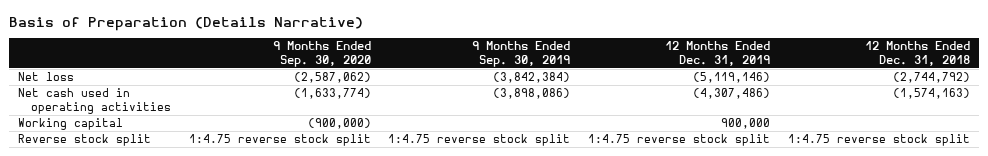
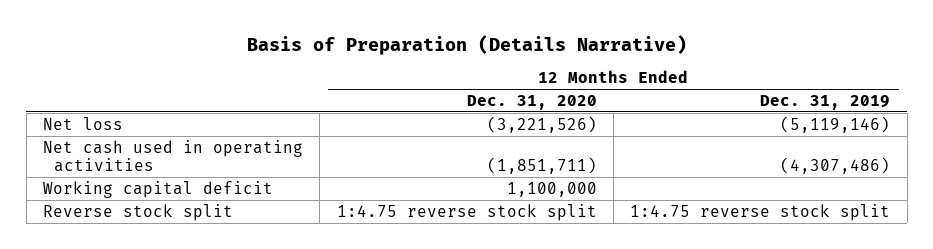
- | 9 Months Ended Sep. 30, 2020 | 9 Months Ended Sep. 30, 2019 | 12 Months Ended Dec. 31, 2019 | 12 Months Ended Dec. 31, 2018
+ | 12 Months Ended Dec. 31, 2020 | 12 Months Ended Dec. 31, 2019
- Working capital | (900,000) | | 900,000 |
+ Working capital deficit | 1,100,000 |

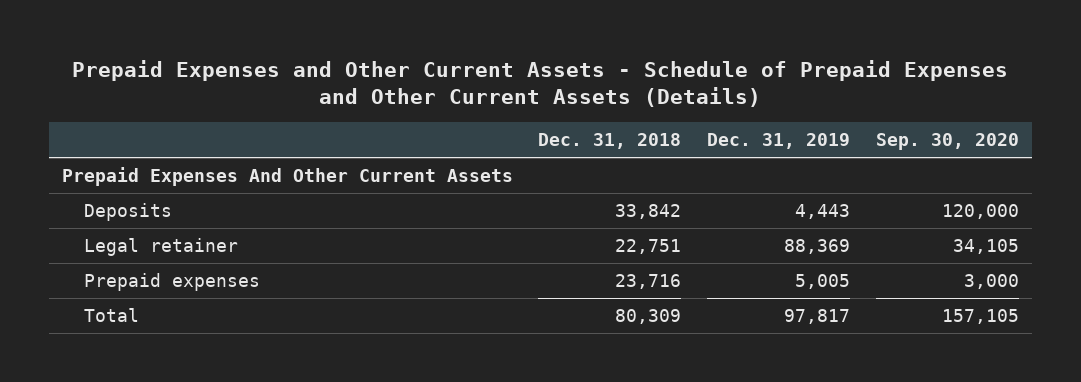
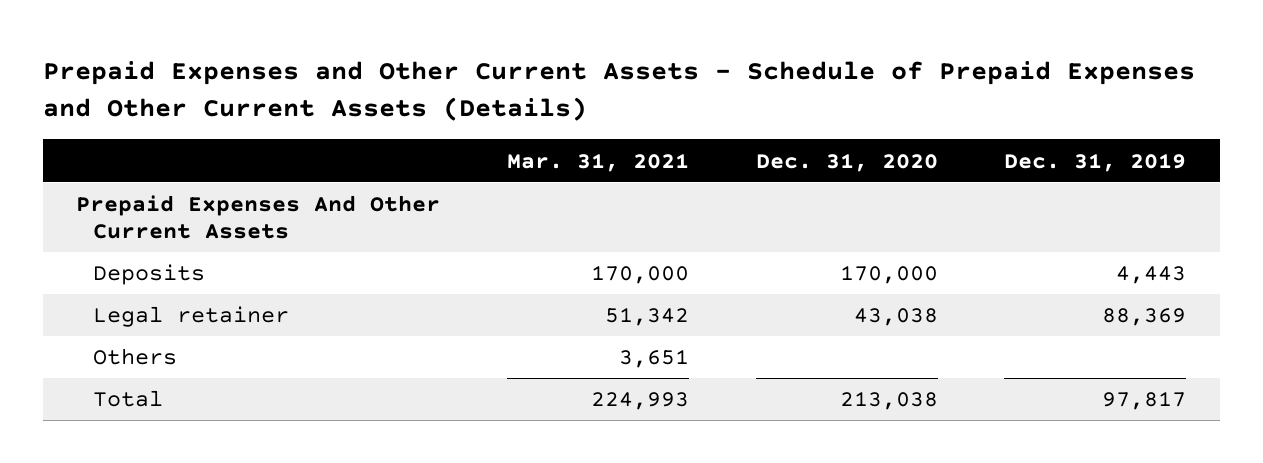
- | Dec. 31, 2018 | Dec. 31, 2019 | Sep. 30, 2020
+ | Mar. 31, 2021 | Dec. 31, 2020 | Dec. 31, 2019
- Prepaid expenses | 23,716 | 5,005 | 3,000
+ Others | 3,651 | |

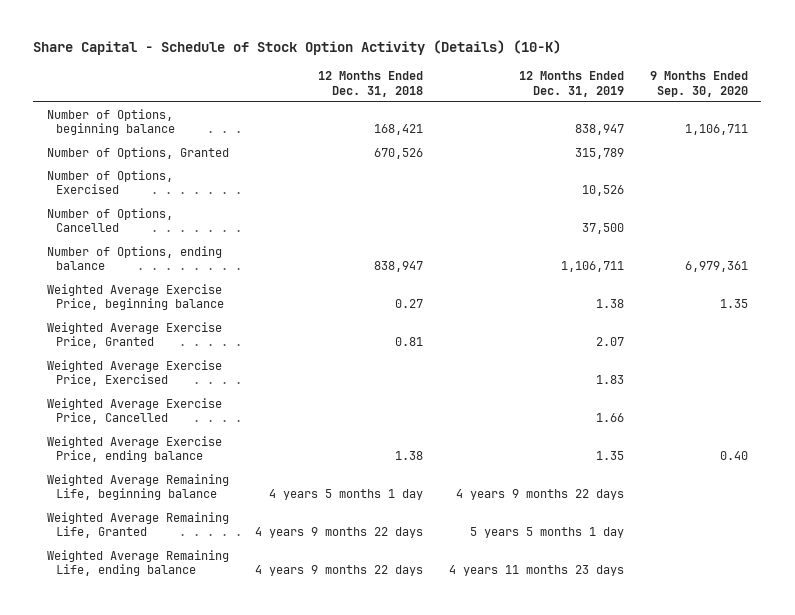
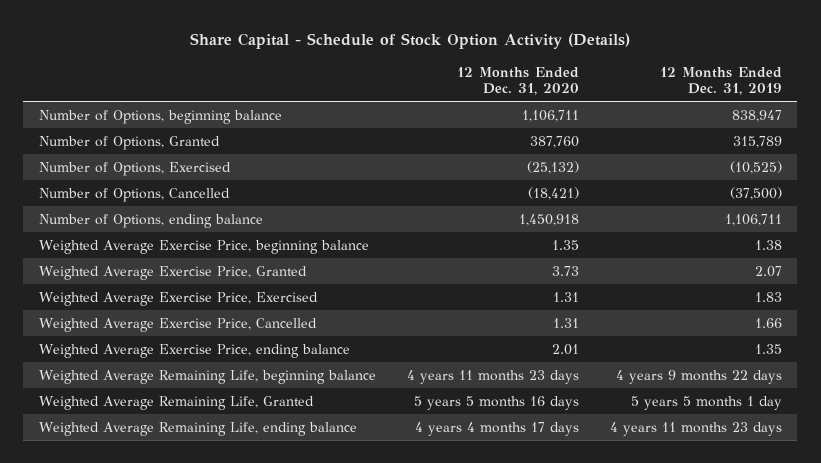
- Share Capital - Schedule of Stock Option Activity (Details) (10-K)
+ Share Capital - Schedule of Stock Option Activity (Details)
- | 12 Months Ended Dec. 31, 2018 | 12 Months Ended Dec. 31, 2019 | 9 Months Ended Sep. 30, 2020
+ | 12 Months Ended Dec. 31, 2020 | 12 Months Ended Dec. 31, 2019
- Number of Options, Exercised | | 10,526 |
- Number of Options, Cancelled | | 37,500 |
+ Number of Options, Exercised | (25,132) | (10,525)
+ Number of Options, Cancelled | (18,421) | (37,500)

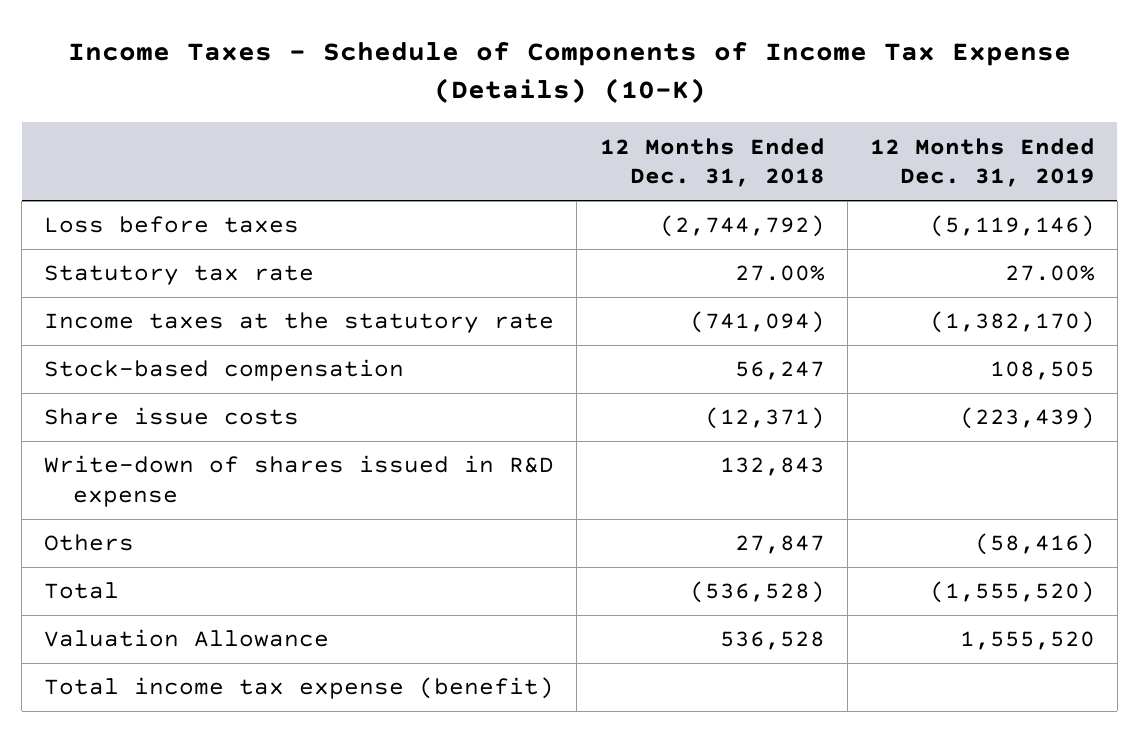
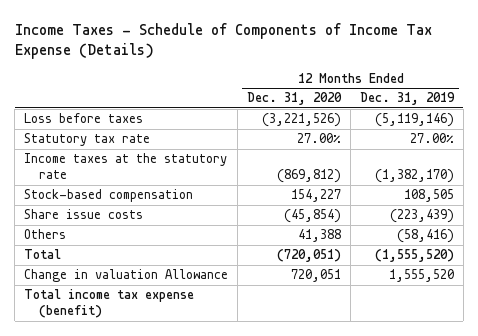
- Income Taxes - Schedule of Components of Income Tax Expense (Details) (10-K)
+ Income Taxes - Schedule of Components of Income Tax Expense (Details)
- | 12 Months Ended Dec. 31, 2018 | 12 Months Ended Dec. 31, 2019
+ | 12 Months Ended Dec. 31, 2020 | 12 Months Ended Dec. 31, 2019
- Write-down of shares issued in R&D expense | 132,843 |
- Valuation Allowance | 536,528 | 1,555,520
+ Change in valuation Allowance | 720,051 | 1,555,520

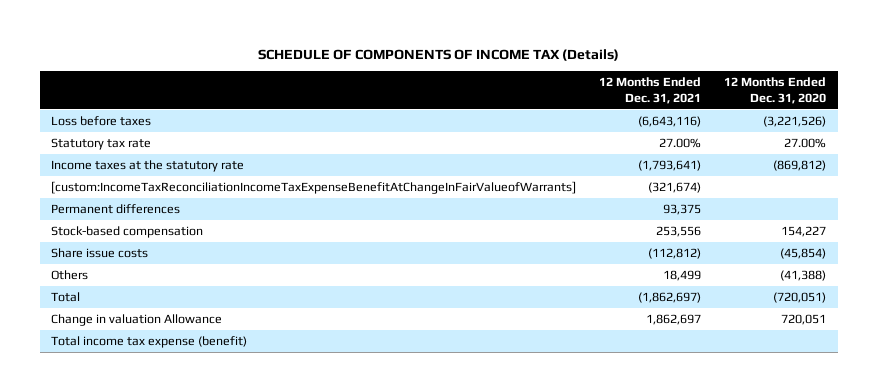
- Income Taxes - Schedule of Components of Income Tax Expense (Details)
+ SCHEDULE OF COMPONENTS OF INCOME TAX (Details)
- | 12 Months Ended Dec. 31, 2020 | 12 Months Ended Dec. 31, 2019
+ | 12 Months Ended Dec. 31, 2021 | 12 Months Ended Dec. 31, 2020
+ [custom:IncomeTaxReconciliationIncomeTaxExpenseBenefitAtChangeInFairValueofWarrants] | (321,674) |
+ Permanent differences | 93,375 |
- Others | 41,388 | (58,416)
+ Others | 18,499 | (41,388)

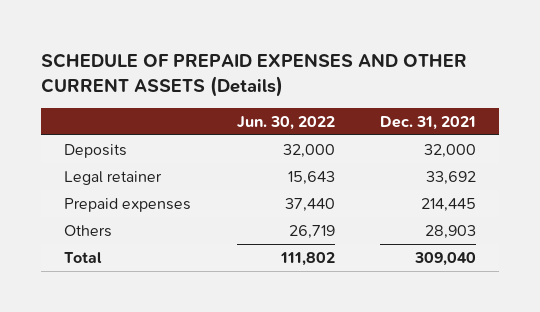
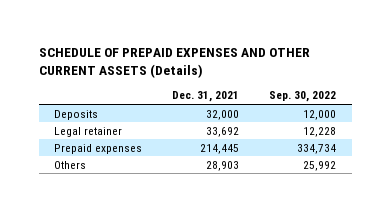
- | Jun. 30, 2022 | Dec. 31, 2021
+ | Dec. 31, 2021 | Sep. 30, 2022
- Total | 111,802 | 309,040

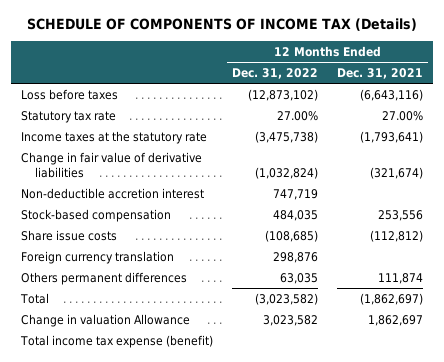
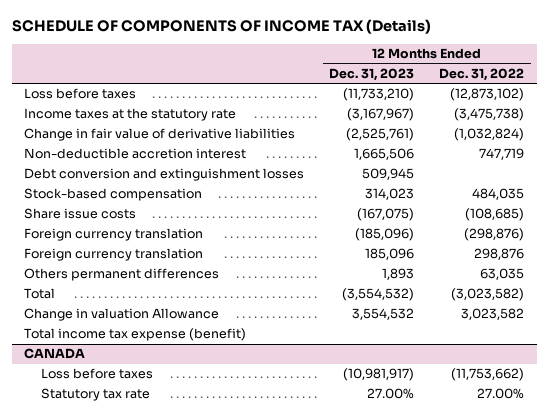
- | 12 Months Ended Dec. 31, 2022 | 12 Months Ended Dec. 31, 2021
+ | 12 Months Ended Dec. 31, 2023 | 12 Months Ended Dec. 31, 2022
- Statutory tax rate | 27.00% | 27.00%
+ Debt conversion and extinguishment losses | 509,945 |
+ Foreign currency translation | (185,096) | (298,876)
+ CANADA
+ Loss before taxes | (10,981,917) | (11,753,662)
+ Statutory tax rate | 27.00% | 27.00%

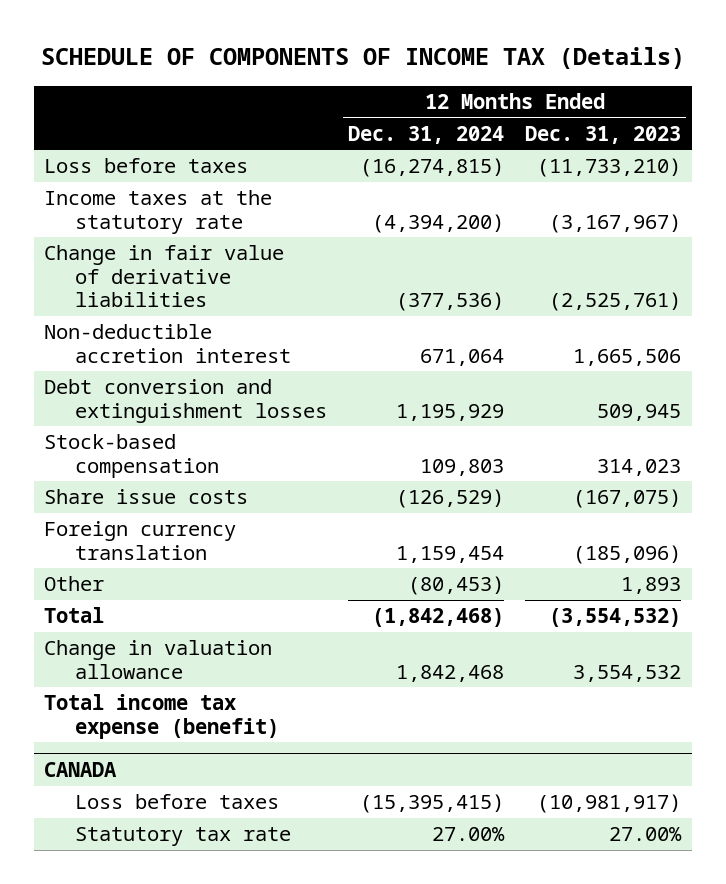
- | 12 Months Ended Dec. 31, 2023 | 12 Months Ended Dec. 31, 2022
+ | 12 Months Ended Dec. 31, 2024 | 12 Months Ended Dec. 31, 2023
- Foreign currency translation | 185,096 | 298,876
- Others permanent differences | 1,893 | 63,035
+ Other | (80,453) | 1,893
- Change in valuation Allowance | 3,554,532 | 3,023,582
+ Change in valuation allowance | 1,842,468 | 3,554,532

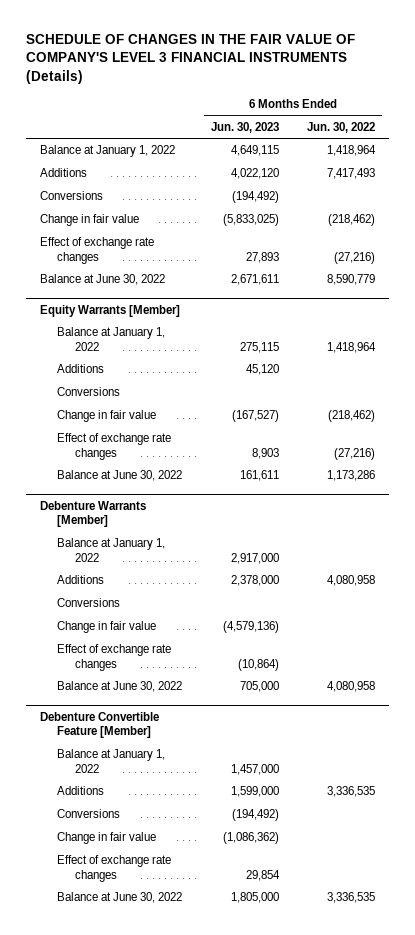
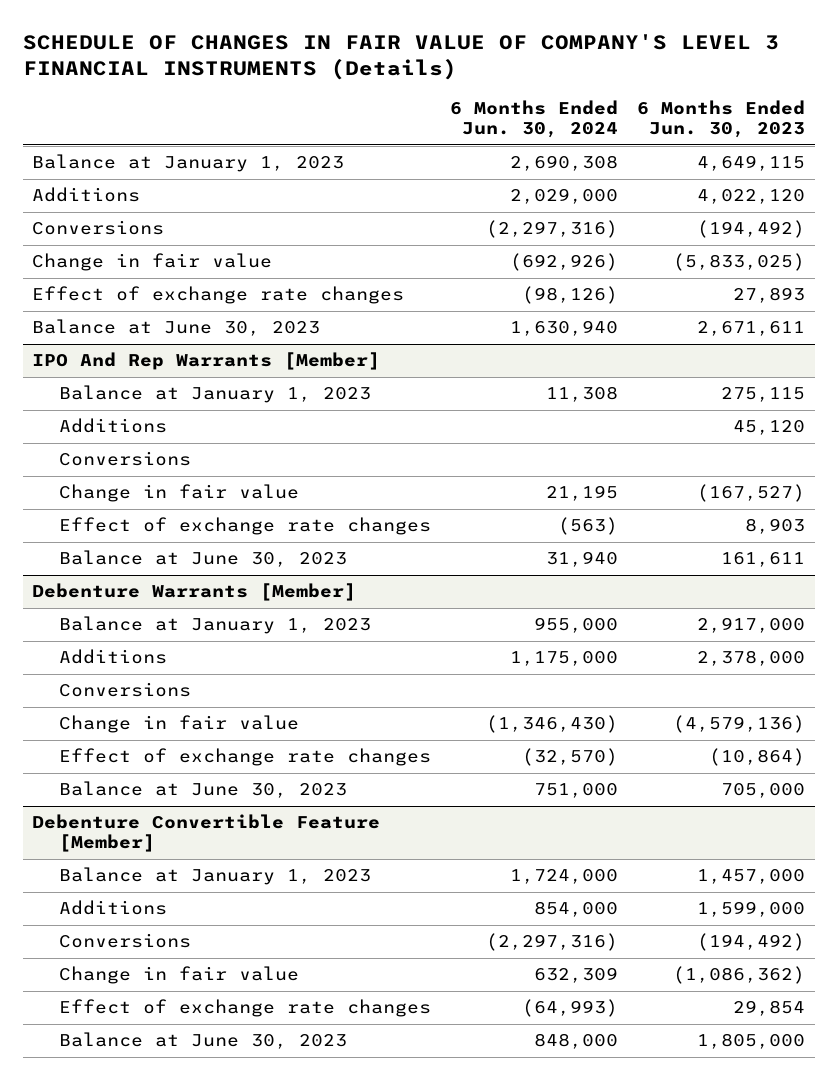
- SCHEDULE OF CHANGES IN THE FAIR VALUE OF COMPANY'S LEVEL 3 FINANCIAL INSTRUMENTS (Details)
+ SCHEDULE OF CHANGES IN FAIR VALUE OF COMPANY'S LEVEL 3 FINANCIAL INSTRUMENTS (Details)
- | 6 Months Ended Jun. 30, 2023 | 6 Months Ended Jun. 30, 2022
+ | 6 Months Ended Jun. 30, 2024 | 6 Months Ended Jun. 30, 2023
- Balance at January 1, 2022 | 4,649,115 | 1,418,964
+ Balance at January 1, 2023 | 2,690,308 | 4,649,115
- Balance at June 30, 2022 | 2,671,611 | 8,590,779
- Equity Warrants [Member]
- Balance at January 1, 2022 | 275,115 | 1,418,964
+ Balance at June 30, 2023 | 1,630,940 | 2,671,611
+ IPO And Rep Warrants [Member]
+ Balance at January 1, 2023 | 11,308 | 275,115
- Balance at June 30, 2022 | 161,611 | 1,173,286
+ Balance at June 30, 2023 | 31,940 | 161,611
@ Debenture Warrants [Member]
- Balance at January 1, 2022 | 2,917,000 |
+ Balance at January 1, 2023 | 955,000 | 2,917,000
- Balance at June 30, 2022 | 705,000 | 4,080,958
+ Balance at June 30, 2023 | 751,000 | 705,000
@ Debenture Convertible Feature [Member]
- Balance at January 1, 2022 | 1,457,000 |
+ Balance at January 1, 2023 | 1,724,000 | 1,457,000
- Balance at June 30, 2022 | 1,805,000 | 3,336,535
+ Balance at June 30, 2023 | 848,000 | 1,805,000

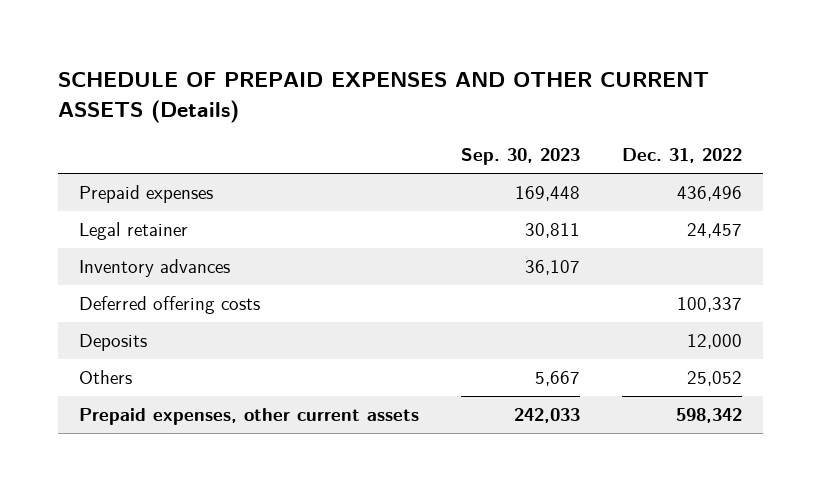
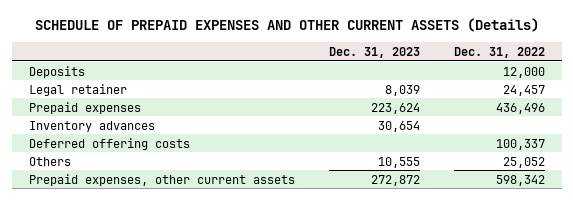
- | Sep. 30, 2023 | Dec. 31, 2022
+ | Dec. 31, 2023 | Dec. 31, 2022
moved up: Deposits | | 12,000
moved down: Prepaid expenses | 223,624 | 436,496

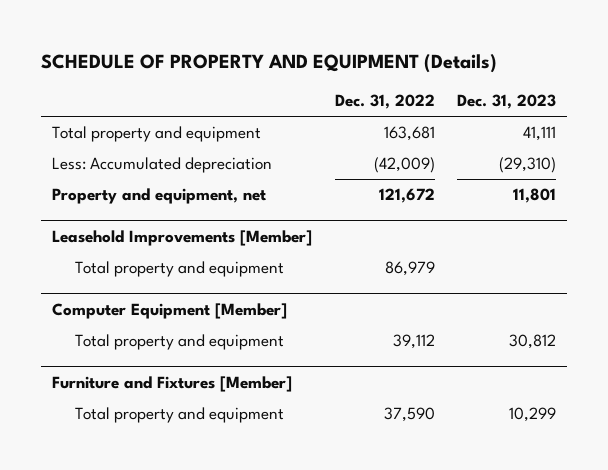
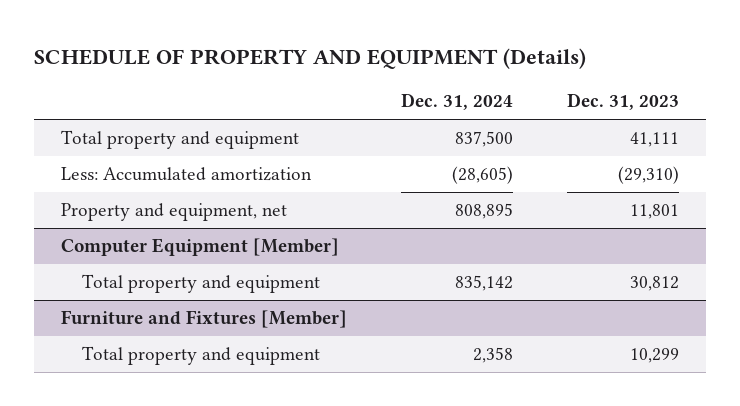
- | Dec. 31, 2022 | Dec. 31, 2023
+ | Dec. 31, 2024 | Dec. 31, 2023
- Less: Accumulated depreciation | (42,009) | (29,310)
+ Less: Accumulated amortization | (28,605) | (29,310)
- Leasehold Improvements [Member]
- Total property and equipment | 86,979 |

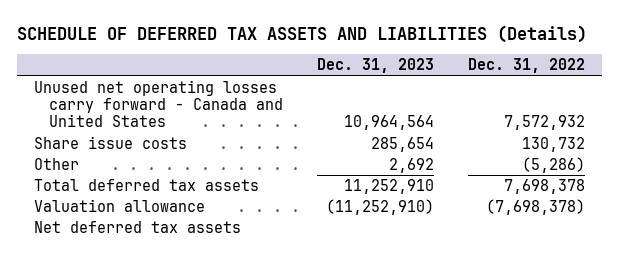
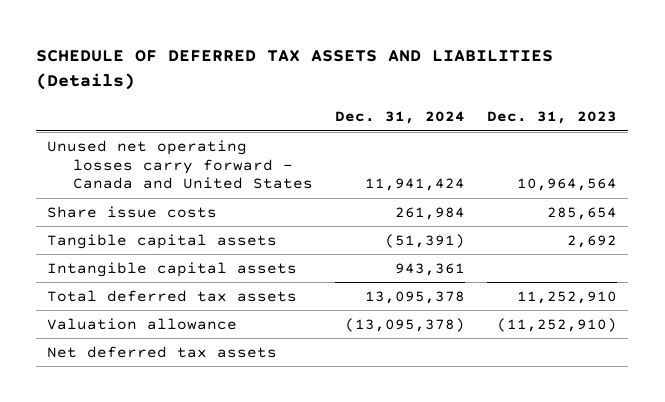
- | Dec. 31, 2023 | Dec. 31, 2022
+ | Dec. 31, 2024 | Dec. 31, 2023
- Other | 2,692 | (5,286)
+ Tangible capital assets | (51,391) | 2,692
+ Intangible capital assets | 943,361 |

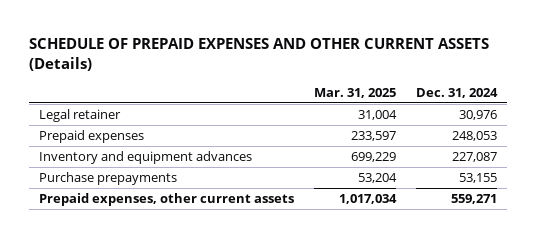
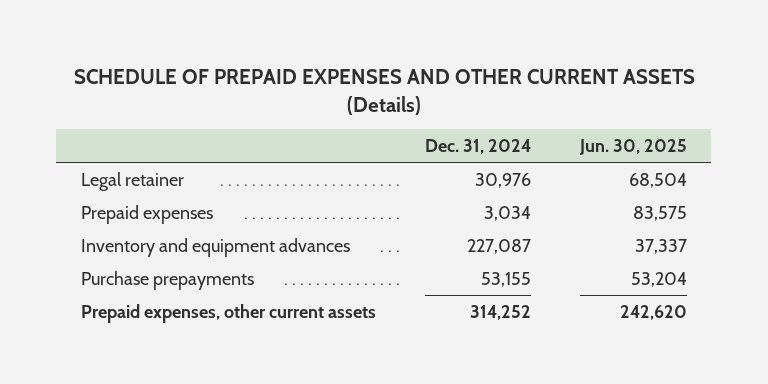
- | Mar. 31, 2025 | Dec. 31, 2024
+ | Dec. 31, 2024 | Jun. 30, 2025
- Prepaid expenses | 233,597 | 248,053
+ Prepaid expenses | 3,034 | 83,575
- Prepaid expenses, other current assets | 1,017,034 | 559,271
+ Prepaid expenses, other current assets | 314,252 | 242,620

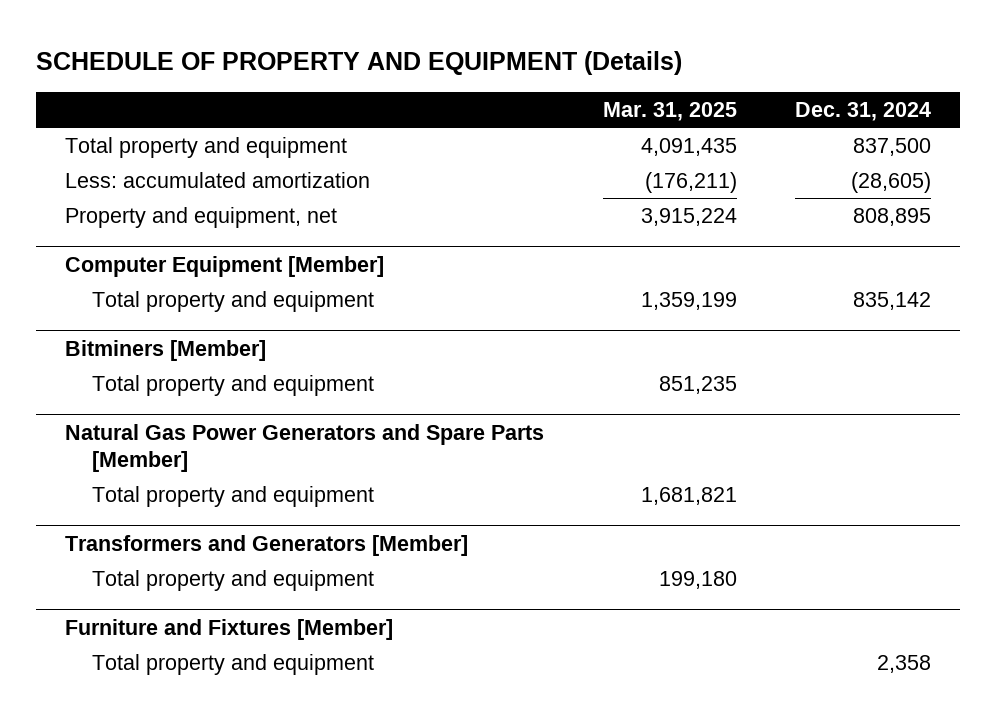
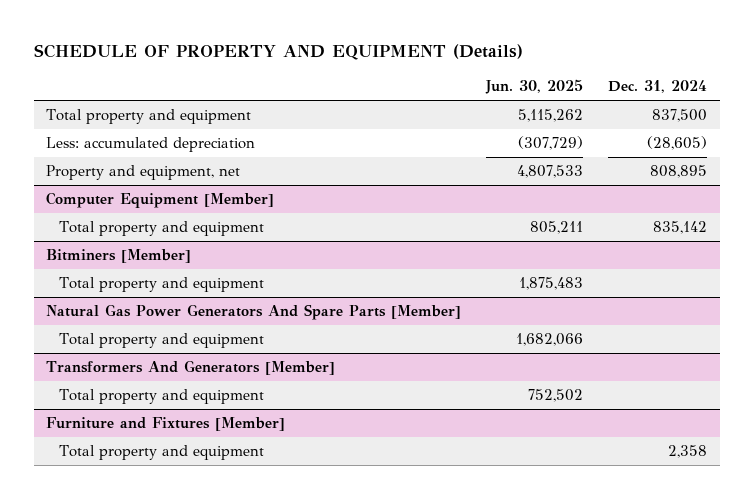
- | Mar. 31, 2025 | Dec. 31, 2024
+ | Jun. 30, 2025 | Dec. 31, 2024
- Less: accumulated amortization | (176,211) | (28,605)
+ Less: accumulated depreciation | (307,729) | (28,605)
- Natural Gas Power Generators and Spare Parts [Member]
+ Natural Gas Power Generators And Spare Parts [Member]
- Transformers and Generators [Member]
+ Transformers And Generators [Member]

